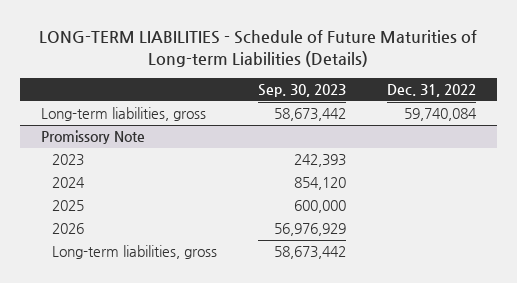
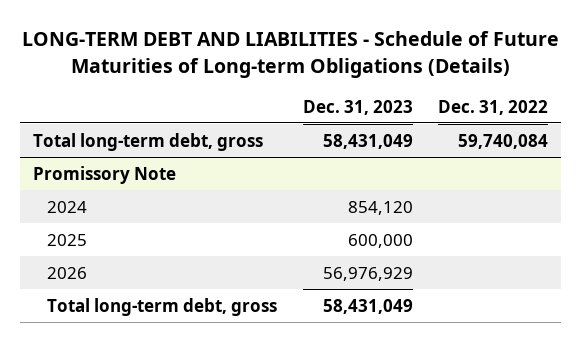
- LONG-TERM LIABILITIES - Schedule of Future Maturities of Long-term Liabilities (Details)
+ LONG-TERM DEBT AND LIABILITIES - Schedule of Future Maturities of Long-term Obligations (Details)
- | Sep. 30, 2023 | Dec. 31, 2022
+ | Dec. 31, 2023 | Dec. 31, 2022
- Long-term liabilities, gross | 58,673,442 | 59,740,084
+ Total long-term debt, gross | 58,431,049 | 59,740,084
@ Promissory Note
- 2023 | 242,393 |
- Long-term liabilities, gross | 58,673,442 |
+ Total long-term debt, gross | 58,431,049 |

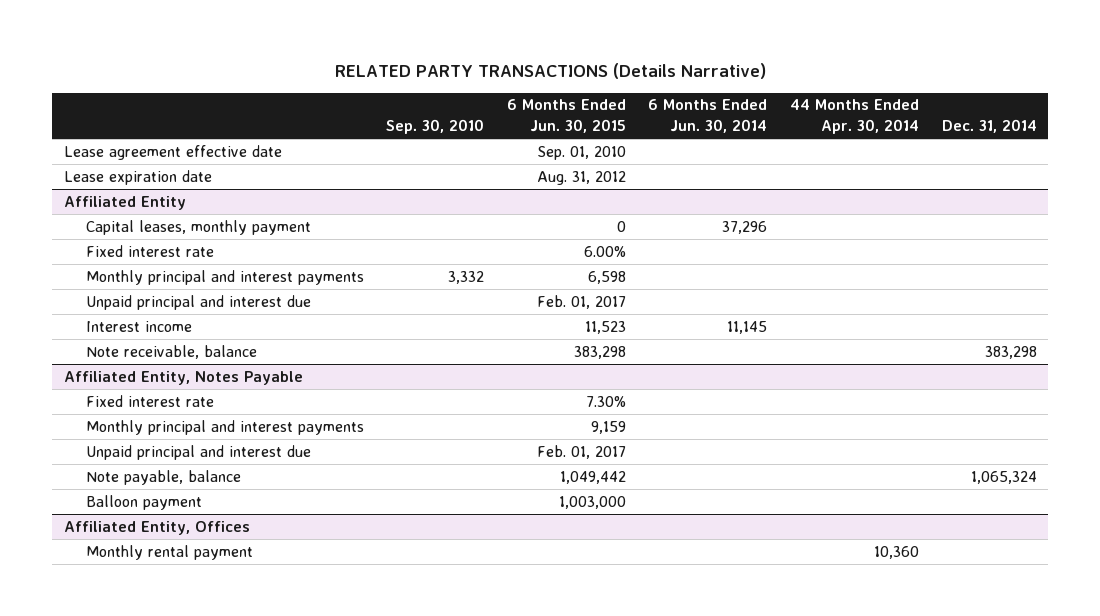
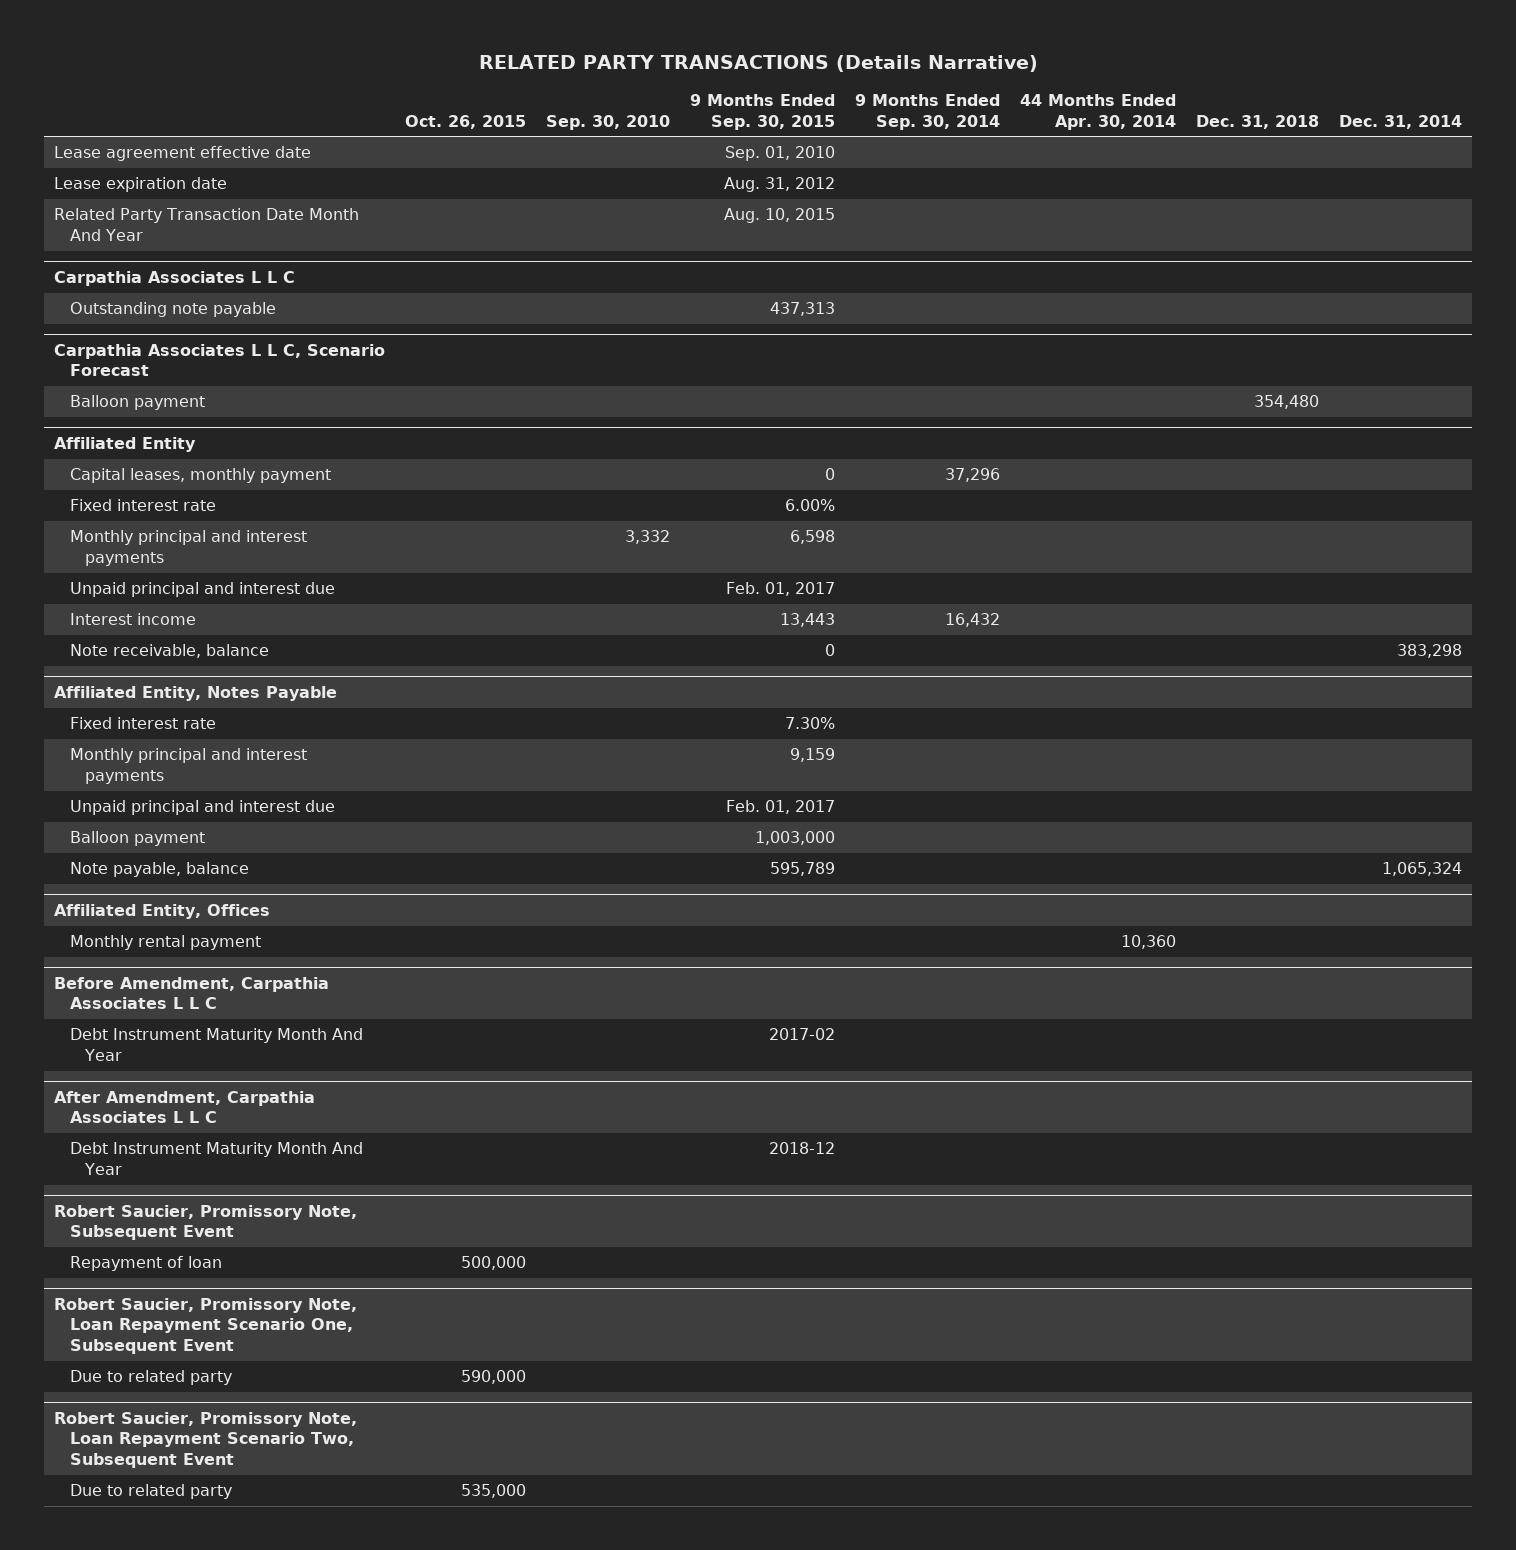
- | Sep. 30, 2010 | 6 Months Ended Jun. 30, 2015 | 6 Months Ended Jun. 30, 2014 | 44 Months Ended Apr. 30, 2014 | Dec. 31, 2014
+ | Oct. 26, 2015 | Sep. 30, 2010 | 9 Months Ended Sep. 30, 2015 | 9 Months Ended Sep. 30, 2014 | 44 Months Ended Apr. 30, 2014 | Dec. 31, 2018 | Dec. 31, 2014
+ Related Party Transaction Date Month And Year | | | Aug. 10, 2015 | | | |
+ Carpathia Associates L L C
+ Outstanding note payable | | | 437,313 | | | |
+ Carpathia Associates L L C, Scenario Forecast
+ Balloon payment | | | | | | 354,480 |
@ Affiliated Entity, Notes Payable
moved down: Note payable, balance | | | 595,789 | | | | 1,065,324
+ Before Amendment, Carpathia Associates L L C
+ Debt Instrument Maturity Month And Year | | | 2017-02 | | | |
+ After Amendment, Carpathia Associates L L C
+ Debt Instrument Maturity Month And Year | | | 2018-12 | | | |
+ Robert Saucier, Promissory Note, Subsequent Event
+ Repayment of loan | 500,000 | | | | | |
+ Robert Saucier, Promissory Note, Loan Repayment Scenario One, Subsequent Event
+ Due to related party | 590,000 | | | | | |
+ Robert Saucier, Promissory Note, Loan Repayment Scenario Two, Subsequent Event
+ Due to related party | 535,000 | | | | | |

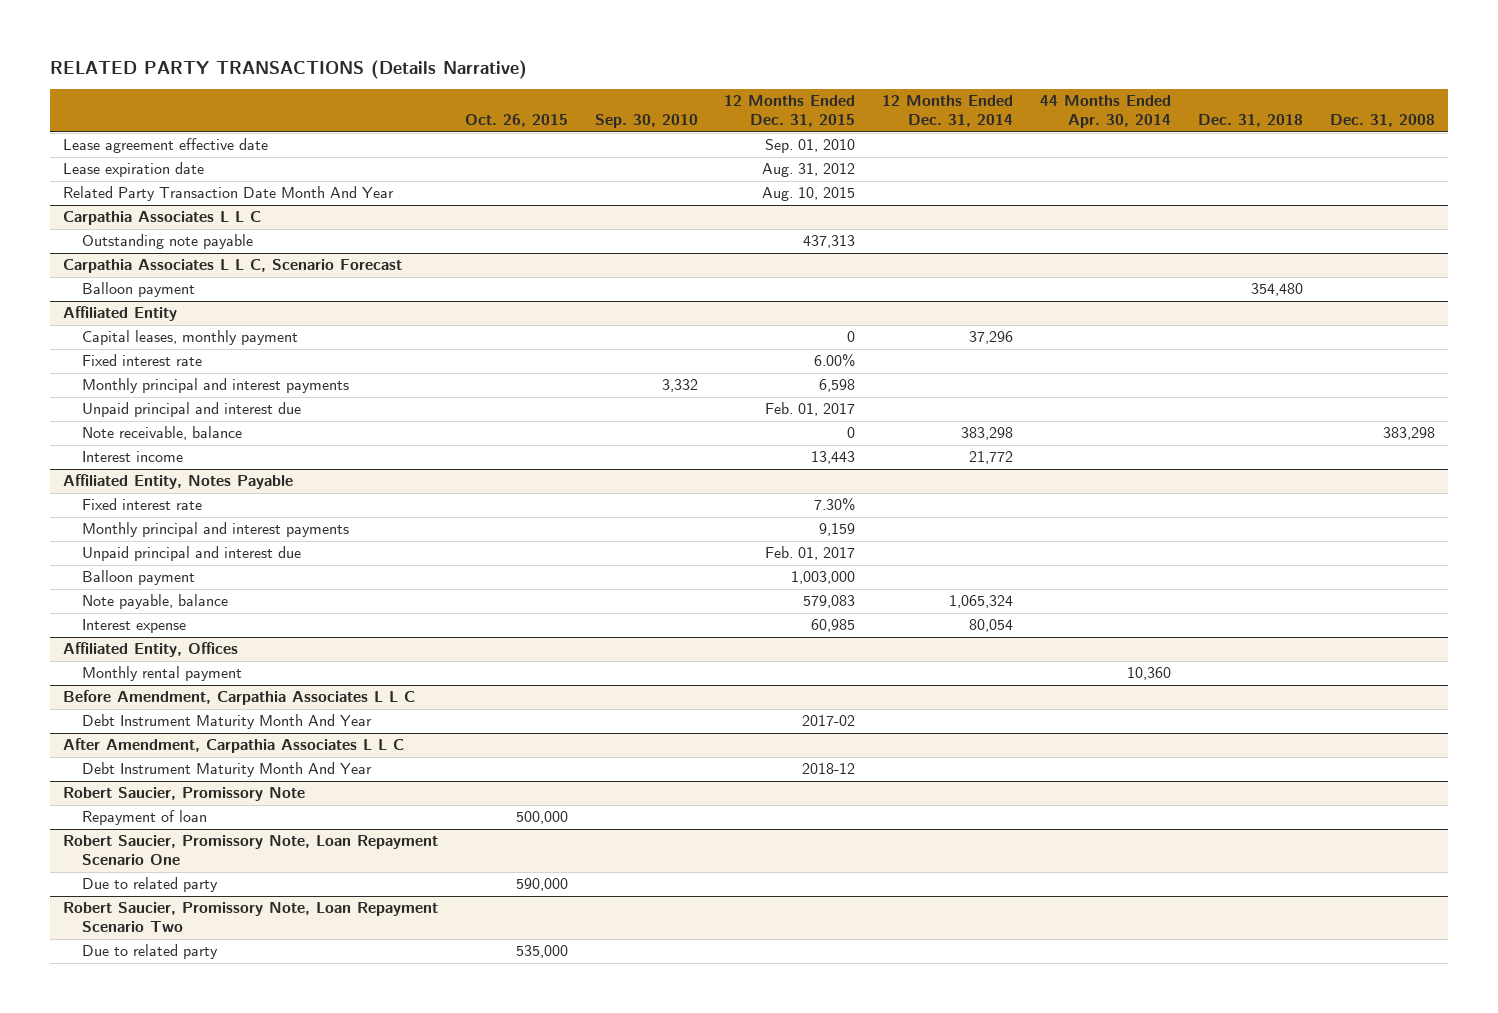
- | Oct. 26, 2015 | Sep. 30, 2010 | 9 Months Ended Sep. 30, 2015 | 9 Months Ended Sep. 30, 2014 | 44 Months Ended Apr. 30, 2014 | Dec. 31, 2018 | Dec. 31, 2014
+ | Oct. 26, 2015 | Sep. 30, 2010 | 12 Months Ended Dec. 31, 2015 | 12 Months Ended Dec. 31, 2014 | 44 Months Ended Apr. 30, 2014 | Dec. 31, 2018 | Dec. 31, 2008
@ Affiliated Entity
moved down: Interest income | | | 13,443 | 21,772 | | |
@ Affiliated Entity, Notes Payable
+ Interest expense | | | 60,985 | 80,054 | | |
- Robert Saucier, Promissory Note, Subsequent Event
+ Robert Saucier, Promissory Note
- Robert Saucier, Promissory Note, Loan Repayment Scenario One, Subsequent Event
+ Robert Saucier, Promissory Note, Loan Repayment Scenario One
- Robert Saucier, Promissory Note, Loan Repayment Scenario Two, Subsequent Event
+ Robert Saucier, Promissory Note, Loan Repayment Scenario Two

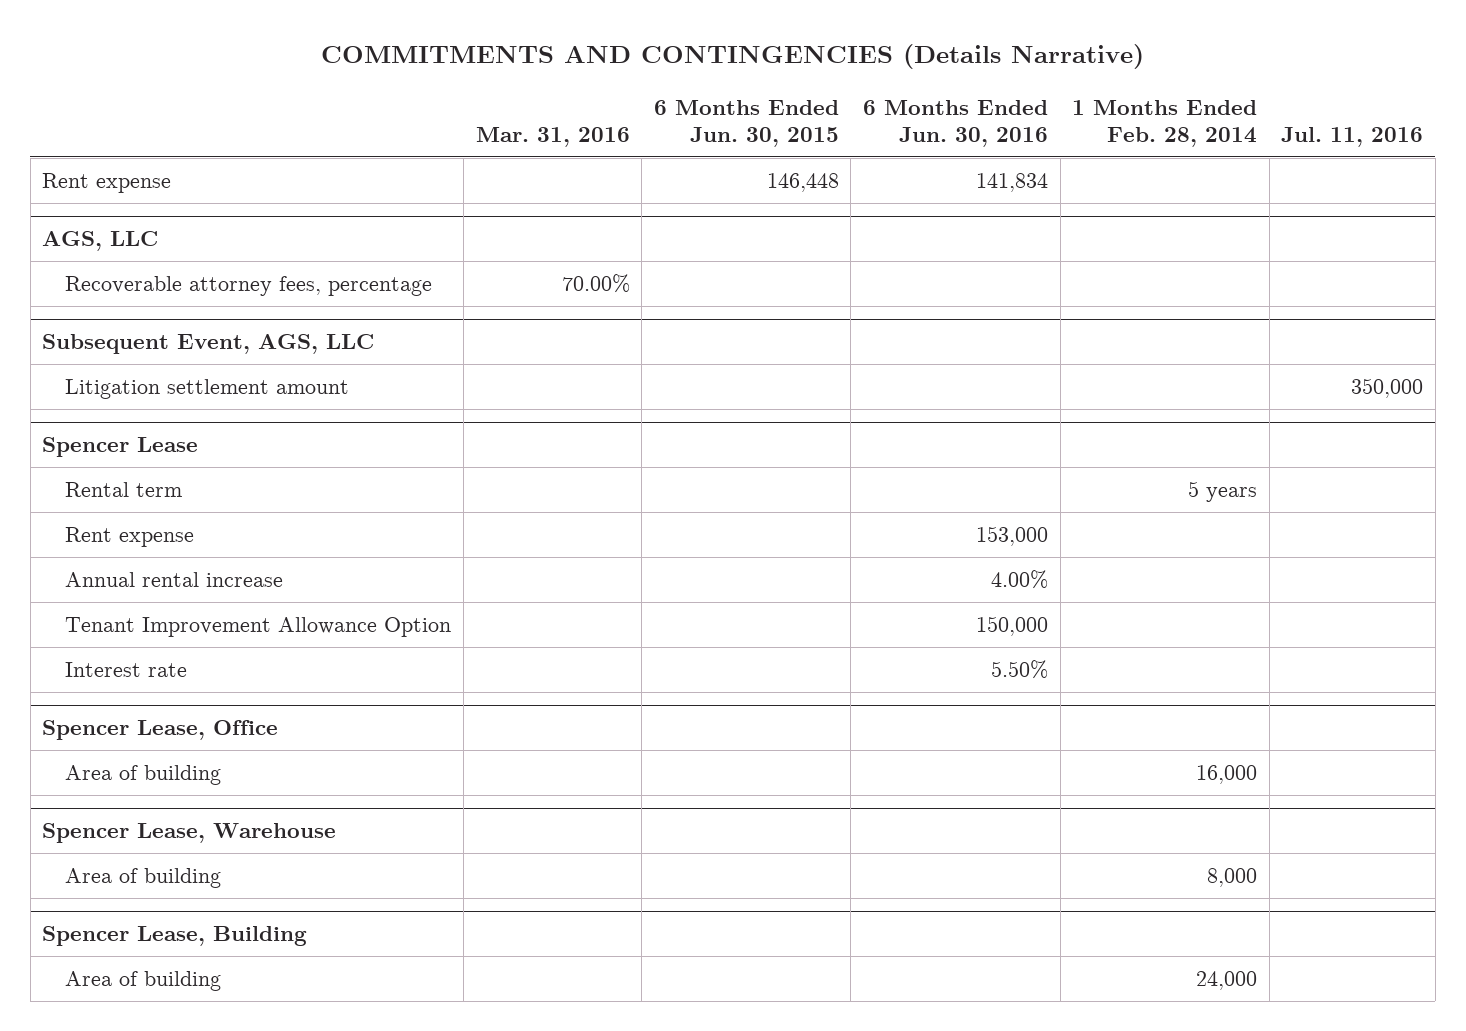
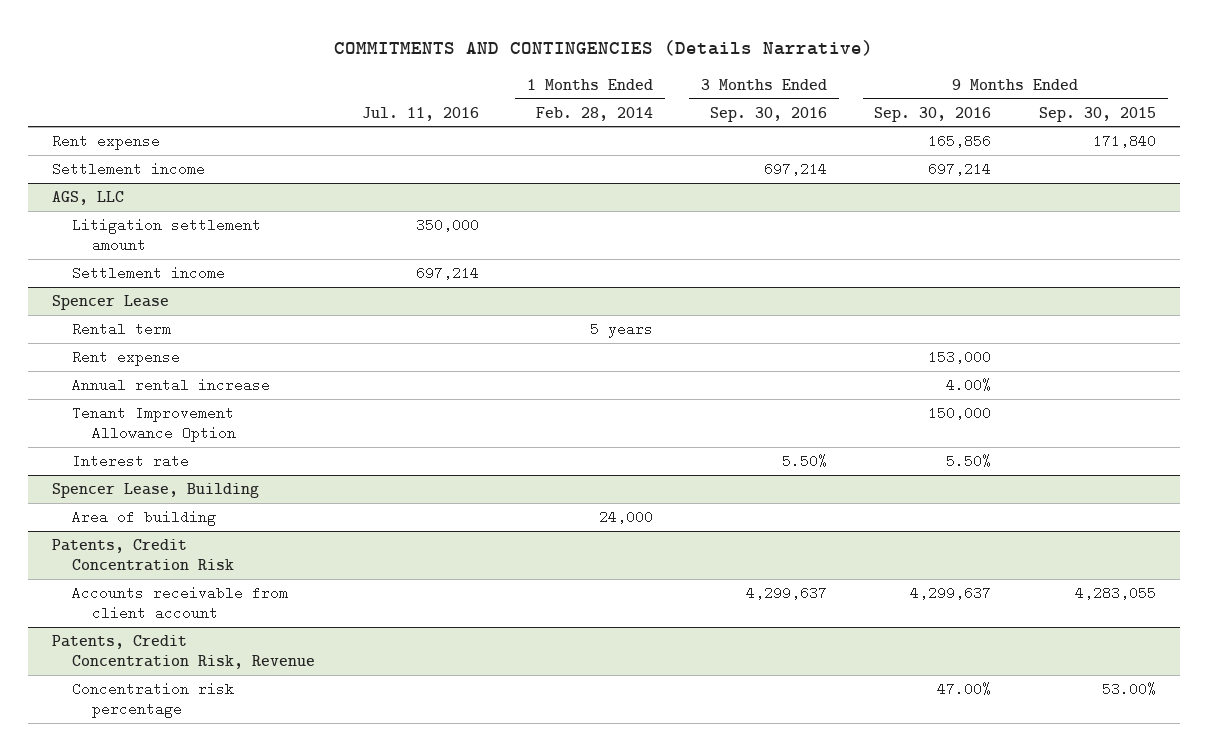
- | Mar. 31, 2016 | 6 Months Ended Jun. 30, 2015 | 6 Months Ended Jun. 30, 2016 | 1 Months Ended Feb. 28, 2014 | Jul. 11, 2016
+ | Jul. 11, 2016 | 1 Months Ended Feb. 28, 2014 | 3 Months Ended Sep. 30, 2016 | 9 Months Ended Sep. 30, 2016 | 9 Months Ended Sep. 30, 2015
+ Settlement income | | | 697,214 | 697,214 |
@ AGS, LLC
- Recoverable attorney fees, percentage | 70.00% | | | |
- Subsequent Event, AGS, LLC
- Litigation settlement amount | | | | | 350,000
@ AGS, LLC
+ Litigation settlement amount | 350,000 | | | |
+ Settlement income | 697,214 | | | |
- Spencer Lease, Office
- Area of building | | | | 16,000 |
- Spencer Lease, Warehouse
- Area of building | | | | 8,000 |
+ Patents, Credit Concentration Risk
+ Accounts receivable from client account | | | 4,299,637 | 4,299,637 | 4,283,055
+ Patents, Credit Concentration Risk, Revenue
+ Concentration risk percentage | | | | 47.00% | 53.00%

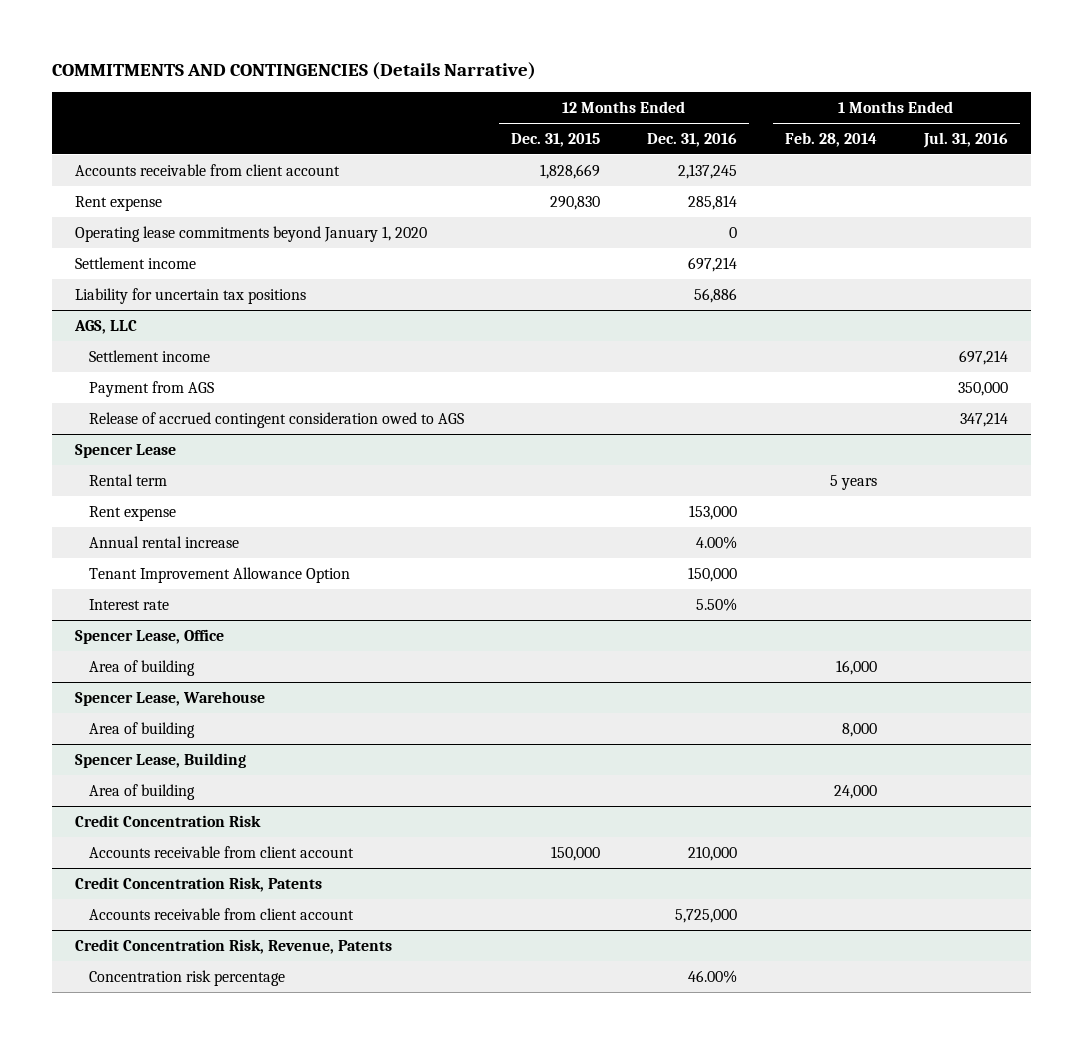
- | Jul. 11, 2016 | 1 Months Ended Feb. 28, 2014 | 3 Months Ended Sep. 30, 2016 | 9 Months Ended Sep. 30, 2016 | 9 Months Ended Sep. 30, 2015
+ | 12 Months Ended Dec. 31, 2015 | 12 Months Ended Dec. 31, 2016 | 1 Months Ended Feb. 28, 2014 | 1 Months Ended Jul. 31, 2016
+ Accounts receivable from client account | 1,828,669 | 2,137,245 | |
+ Operating lease commitments beyond January 1, 2020 | | 0 | |
+ Liability for uncertain tax positions | | 56,886 | |
@ AGS, LLC
- Litigation settlement amount | 350,000 | | | |
+ Payment from AGS | | | | 350,000
+ Release of accrued contingent consideration owed to AGS | | | | 347,214
+ Spencer Lease, Office
+ Area of building | | | 16,000 |
+ Spencer Lease, Warehouse
+ Area of building | | | 8,000 |
- Patents, Credit Concentration Risk
+ Credit Concentration Risk
+ Accounts receivable from client account | 150,000 | 210,000 | |
+ Credit Concentration Risk, Patents
- Patents, Credit Concentration Risk, Revenue
+ Credit Concentration Risk, Revenue, Patents

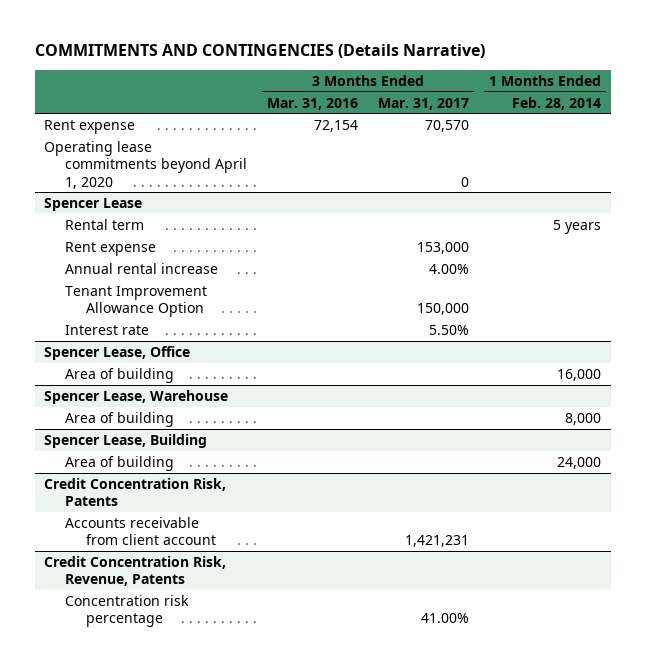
- | 12 Months Ended Dec. 31, 2015 | 12 Months Ended Dec. 31, 2016 | 1 Months Ended Feb. 28, 2014 | 1 Months Ended Jul. 31, 2016
+ | 3 Months Ended Mar. 31, 2016 | 3 Months Ended Mar. 31, 2017 | 1 Months Ended Feb. 28, 2014
- Accounts receivable from client account | 1,828,669 | 2,137,245 | |
- Operating lease commitments beyond January 1, 2020 | | 0 | |
- Settlement income | | 697,214 | |
- Liability for uncertain tax positions | | 56,886 | |
- AGS, LLC
- Settlement income | | | | 697,214
- Payment from AGS | | | | 350,000
- Release of accrued contingent consideration owed to AGS | | | | 347,214
+ Operating lease commitments beyond April 1, 2020 | | 0 |
- Credit Concentration Risk
- Accounts receivable from client account | 150,000 | 210,000 | |

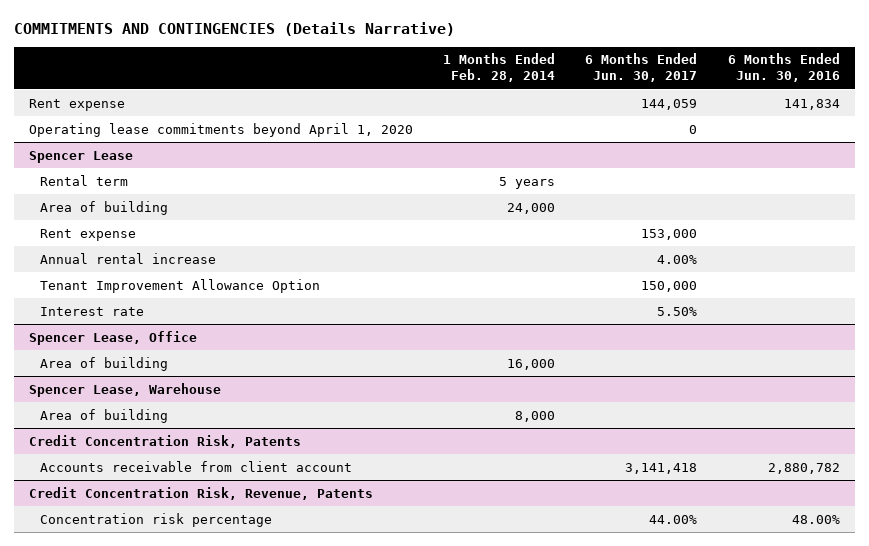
- | 3 Months Ended Mar. 31, 2016 | 3 Months Ended Mar. 31, 2017 | 1 Months Ended Feb. 28, 2014
+ | 1 Months Ended Feb. 28, 2014 | 6 Months Ended Jun. 30, 2017 | 6 Months Ended Jun. 30, 2016
@ Spencer Lease
+ Area of building | 24,000 | |
- Spencer Lease, Building
- Area of building | | | 24,000

